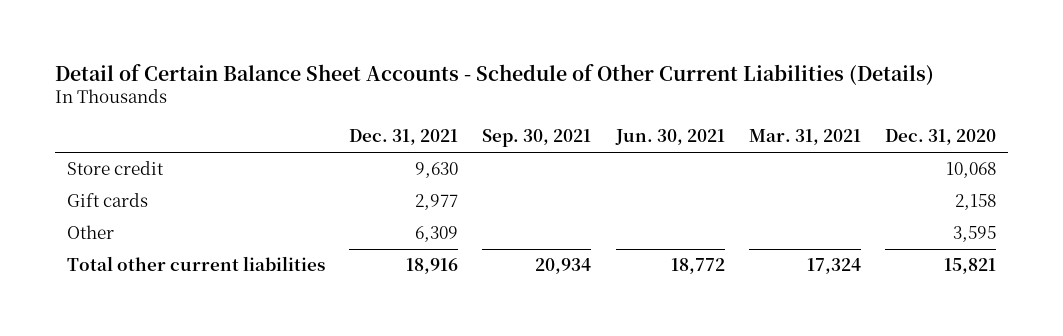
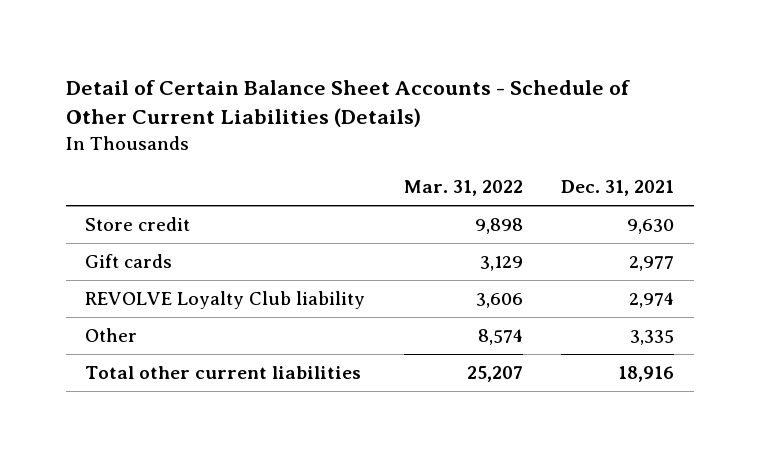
- | Dec. 31, 2021 | Sep. 30, 2021 | Jun. 30, 2021 | Mar. 31, 2021 | Dec. 31, 2020
+ | Mar. 31, 2022 | Dec. 31, 2021
- Other | 6,309 | | | | 3,595
+ REVOLVE Loyalty Club liability | 3,606 | 2,974
+ Other | 8,574 | 3,335

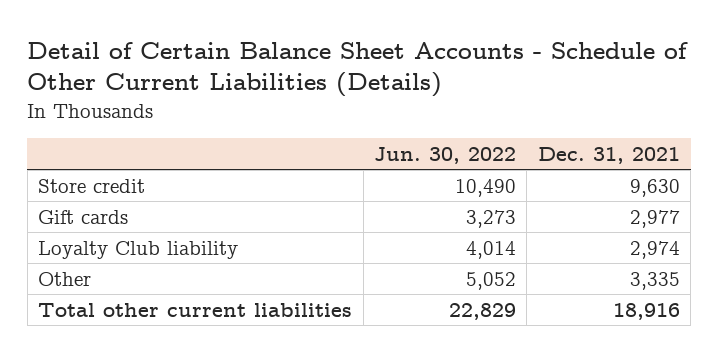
- | Mar. 31, 2022 | Dec. 31, 2021
+ | Jun. 30, 2022 | Dec. 31, 2021
- REVOLVE Loyalty Club liability | 3,606 | 2,974
+ Loyalty Club liability | 4,014 | 2,974

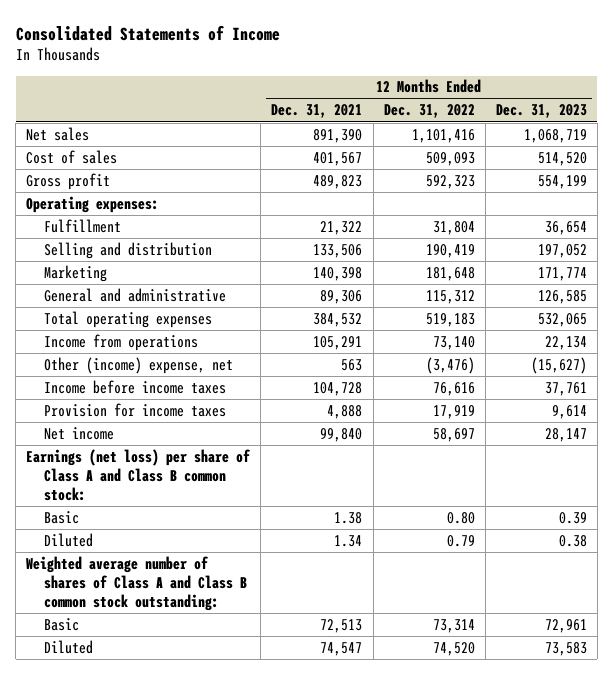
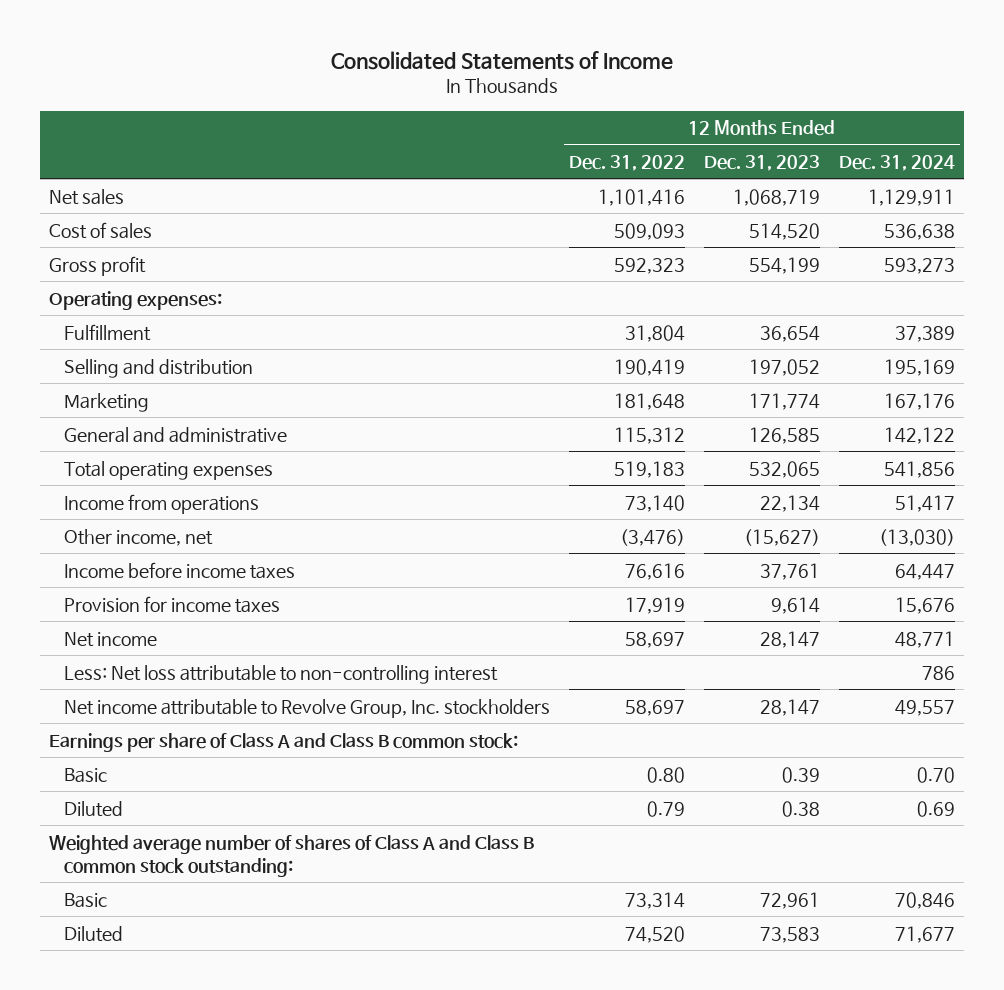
- | 12 Months Ended Dec. 31, 2021 | 12 Months Ended Dec. 31, 2022 | 12 Months Ended Dec. 31, 2023
+ | 12 Months Ended Dec. 31, 2022 | 12 Months Ended Dec. 31, 2023 | 12 Months Ended Dec. 31, 2024
- Other (income) expense, net | 563 | (3,476) | (15,627)
+ Other income, net | (3,476) | (15,627) | (13,030)
- Earnings (net loss) per share of Class A and Class B common stock:
+ Less: Net loss attributable to non-controlling interest | | | 786
+ Net income attributable to Revolve Group, Inc. stockholders | 58,697 | 28,147 | 49,557
+ Earnings per share of Class A and Class B common stock:

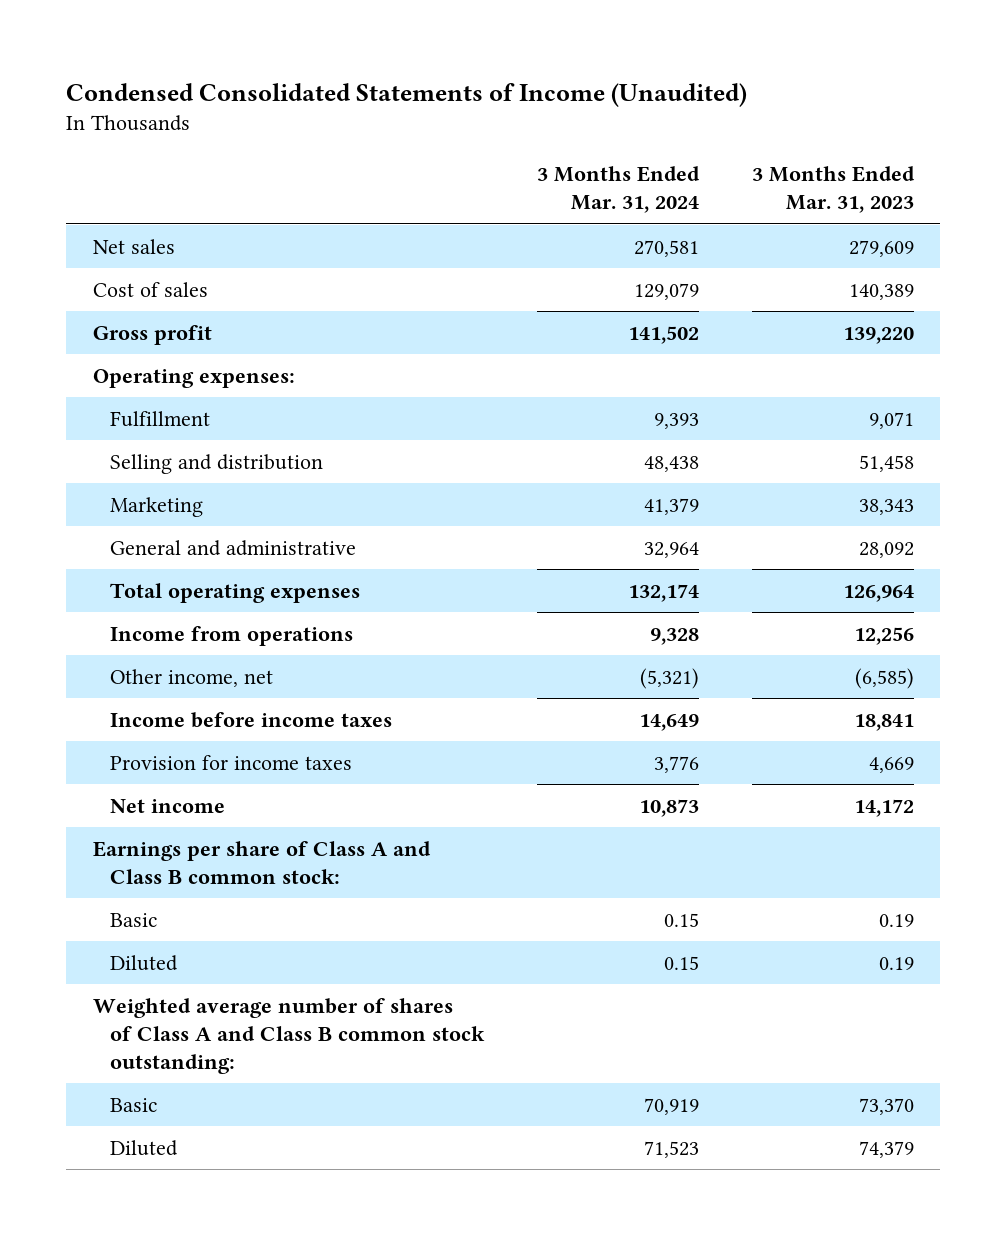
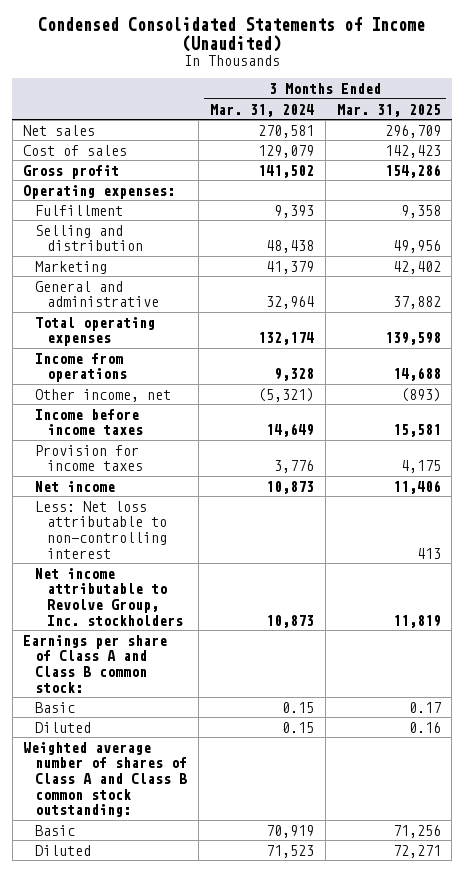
- | 3 Months Ended Mar. 31, 2024 | 3 Months Ended Mar. 31, 2023
+ | 3 Months Ended Mar. 31, 2024 | 3 Months Ended Mar. 31, 2025
+ Less: Net loss attributable to non-controlling interest | | 413
+ Net income attributable to Revolve Group, Inc. stockholders | 10,873 | 11,819

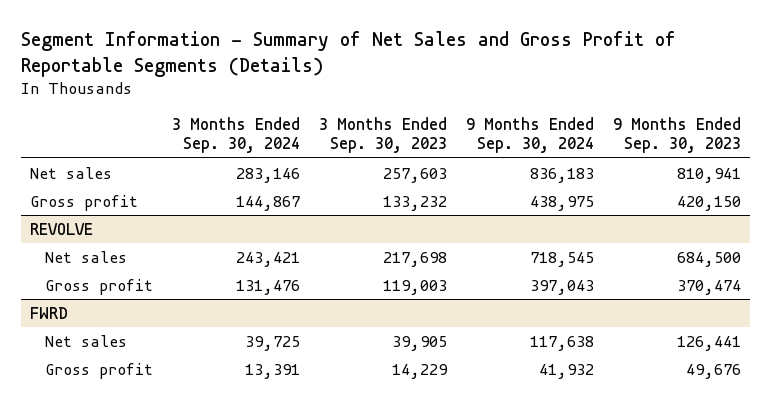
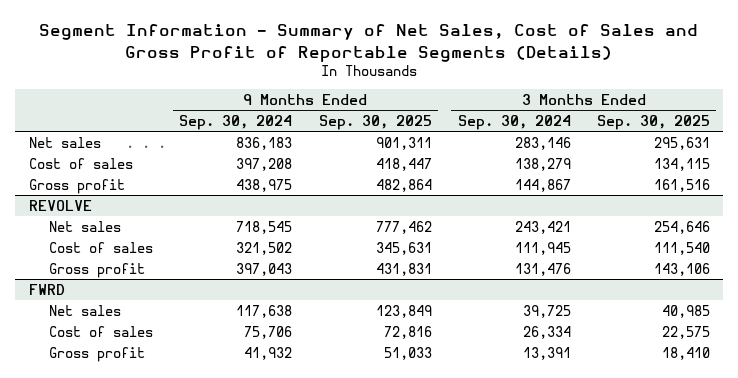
- Segment Information - Summary of Net Sales and Gross Profit of Reportable Segments (Details)
+ Segment Information - Summary of Net Sales, Cost of Sales and Gross Profit of Reportable Segments (Details)
- | 3 Months Ended Sep. 30, 2024 | 3 Months Ended Sep. 30, 2023 | 9 Months Ended Sep. 30, 2024 | 9 Months Ended Sep. 30, 2023
+ | 9 Months Ended Sep. 30, 2024 | 9 Months Ended Sep. 30, 2025 | 3 Months Ended Sep. 30, 2024 | 3 Months Ended Sep. 30, 2025
+ Cost of sales | 397,208 | 418,447 | 138,279 | 134,115
@ REVOLVE
+ Cost of sales | 321,502 | 345,631 | 111,945 | 111,540
@ FWRD
+ Cost of sales | 75,706 | 72,816 | 26,334 | 22,575

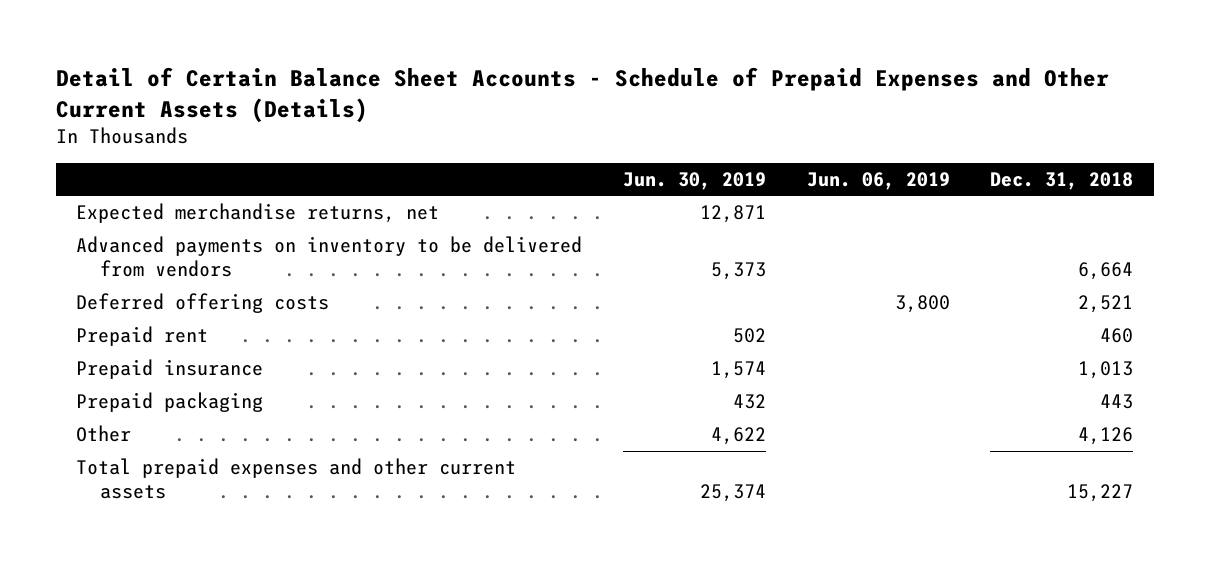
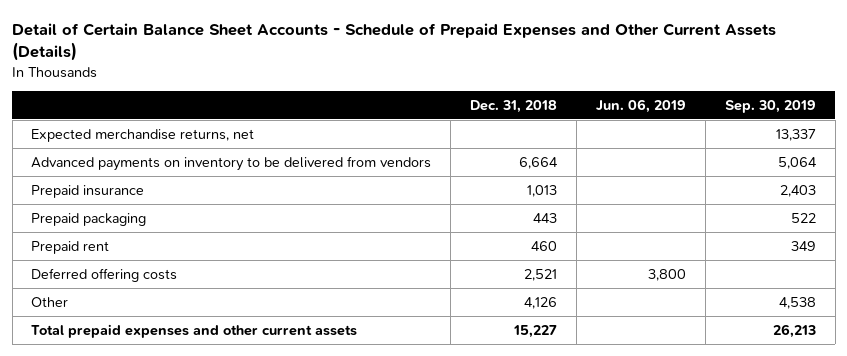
- | Jun. 30, 2019 | Jun. 06, 2019 | Dec. 31, 2018
+ | Dec. 31, 2018 | Jun. 06, 2019 | Sep. 30, 2019
moved down: Prepaid rent | 460 | | 349
moved down: Deferred offering costs | 2,521 | 3,800 |

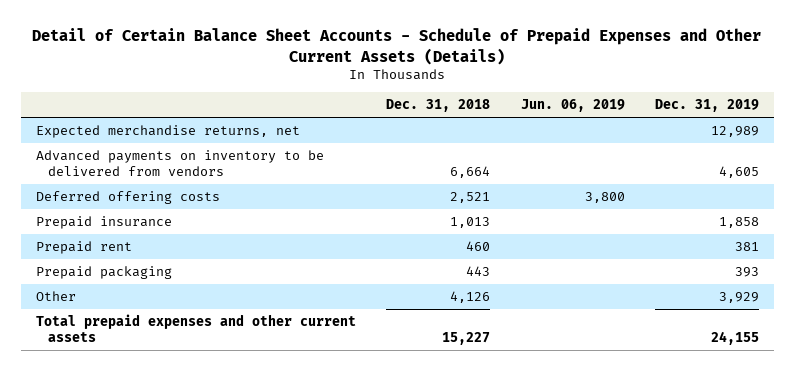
- | Dec. 31, 2018 | Jun. 06, 2019 | Sep. 30, 2019
+ | Dec. 31, 2018 | Jun. 06, 2019 | Dec. 31, 2019
moved up: Deferred offering costs | 2,521 | 3,800 |
moved down: Prepaid packaging | 443 | | 393

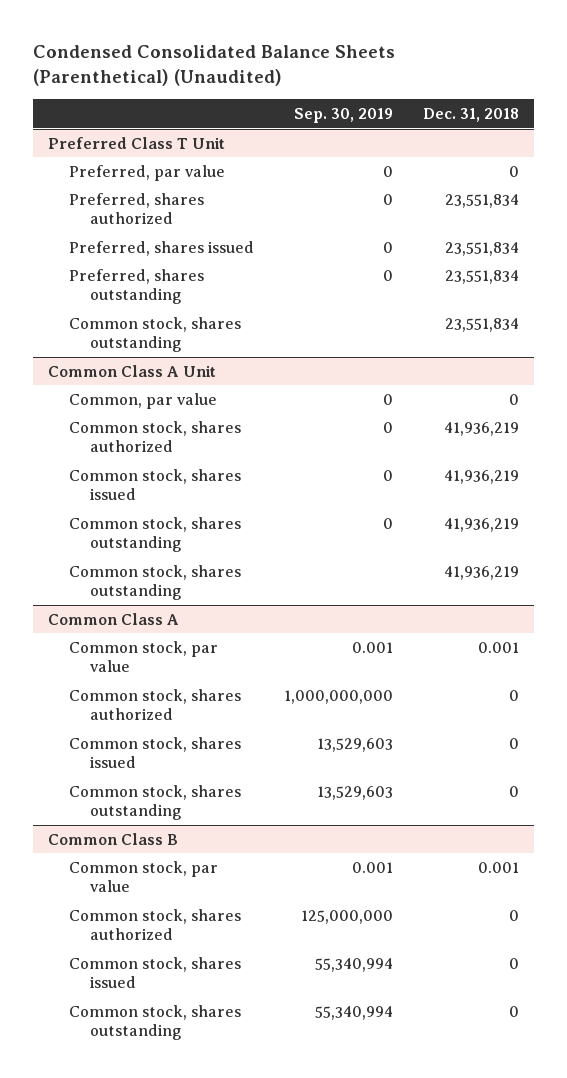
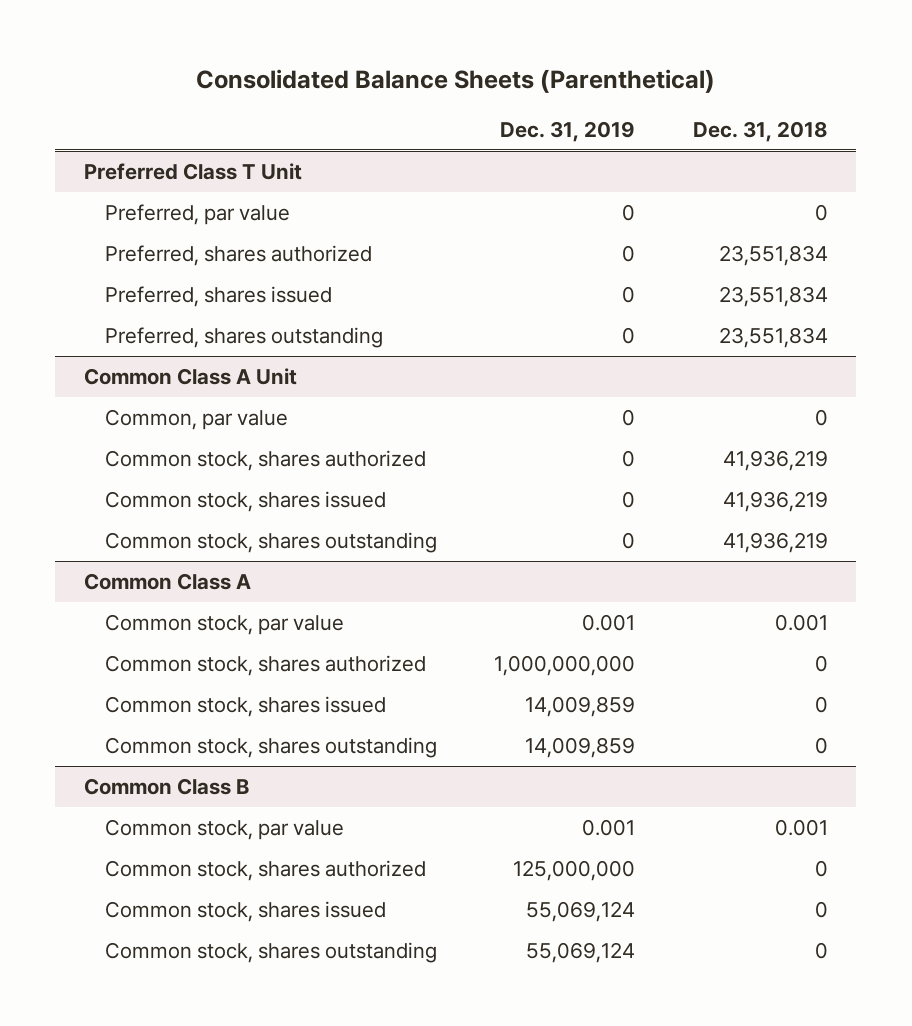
- Condensed Consolidated Balance Sheets (Parenthetical) (Unaudited)
+ Consolidated Balance Sheets (Parenthetical)
- | Sep. 30, 2019 | Dec. 31, 2018
+ | Dec. 31, 2019 | Dec. 31, 2018
@ Preferred Class T Unit
- Common stock, shares outstanding | | 23,551,834
@ Common Class A Unit
- Common stock, shares outstanding | | 41,936,219

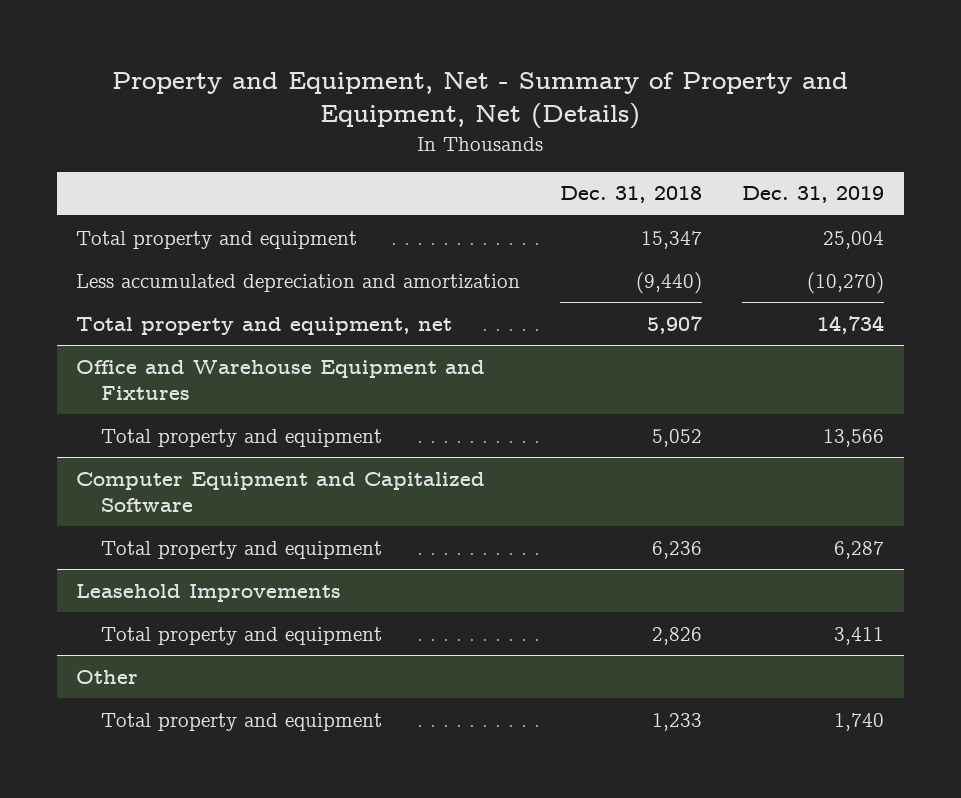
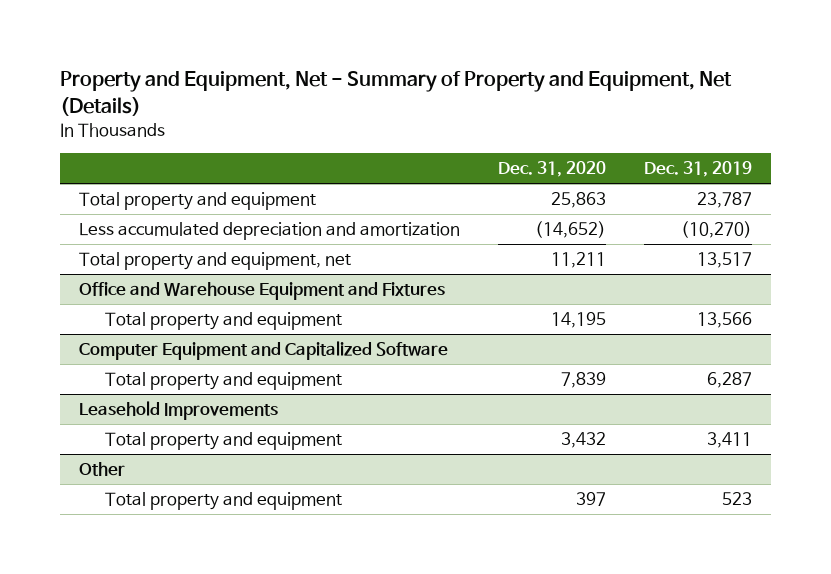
- | Dec. 31, 2018 | Dec. 31, 2019
+ | Dec. 31, 2020 | Dec. 31, 2019
- Total property and equipment | 15,347 | 25,004
+ Total property and equipment | 25,863 | 23,787
- Total property and equipment, net | 5,907 | 14,734
+ Total property and equipment, net | 11,211 | 13,517
@ Other
- Total property and equipment | 1,233 | 1,740
+ Total property and equipment | 397 | 523

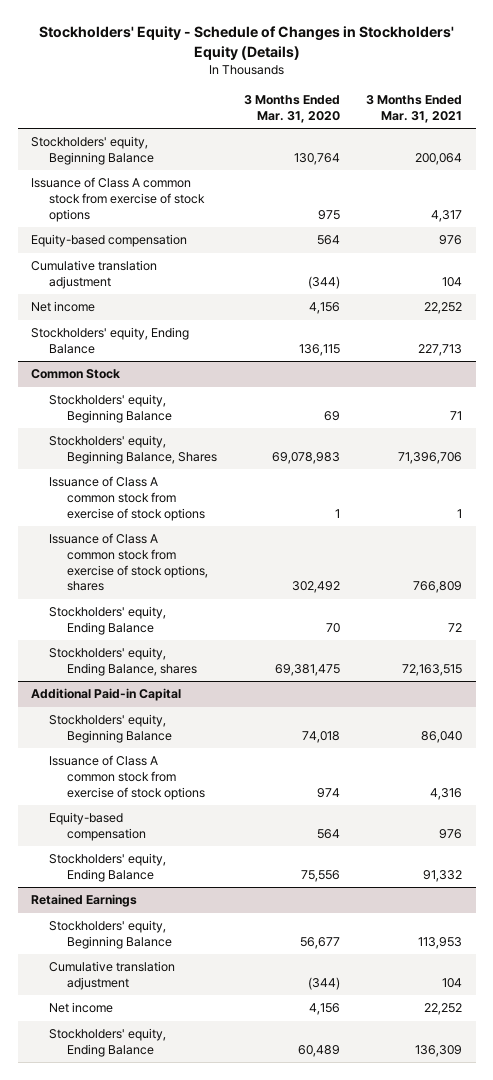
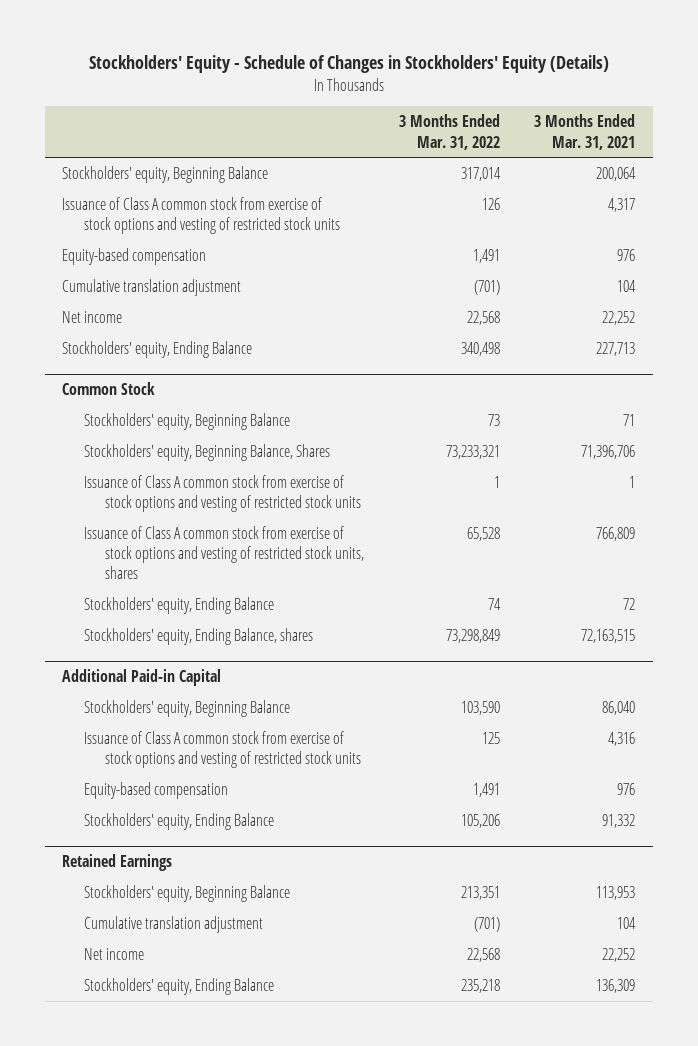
- | 3 Months Ended Mar. 31, 2020 | 3 Months Ended Mar. 31, 2021
+ | 3 Months Ended Mar. 31, 2022 | 3 Months Ended Mar. 31, 2021
- Issuance of Class A common stock from exercise of stock options | 975 | 4,317
+ Issuance of Class A common stock from exercise of stock options and vesting of restricted stock units | 126 | 4,317
@ Common Stock
- Issuance of Class A common stock from exercise of stock options | 1 | 1
- Issuance of Class A common stock from exercise of stock options, shares | 302,492 | 766,809
+ Issuance of Class A common stock from exercise of stock options and vesting of restricted stock units | 1 | 1
+ Issuance of Class A common stock from exercise of stock options and vesting of restricted stock units, shares | 65,528 | 766,809
@ Additional Paid-in Capital
- Issuance of Class A common stock from exercise of stock options | 974 | 4,316
+ Issuance of Class A common stock from exercise of stock options and vesting of restricted stock units | 125 | 4,316

